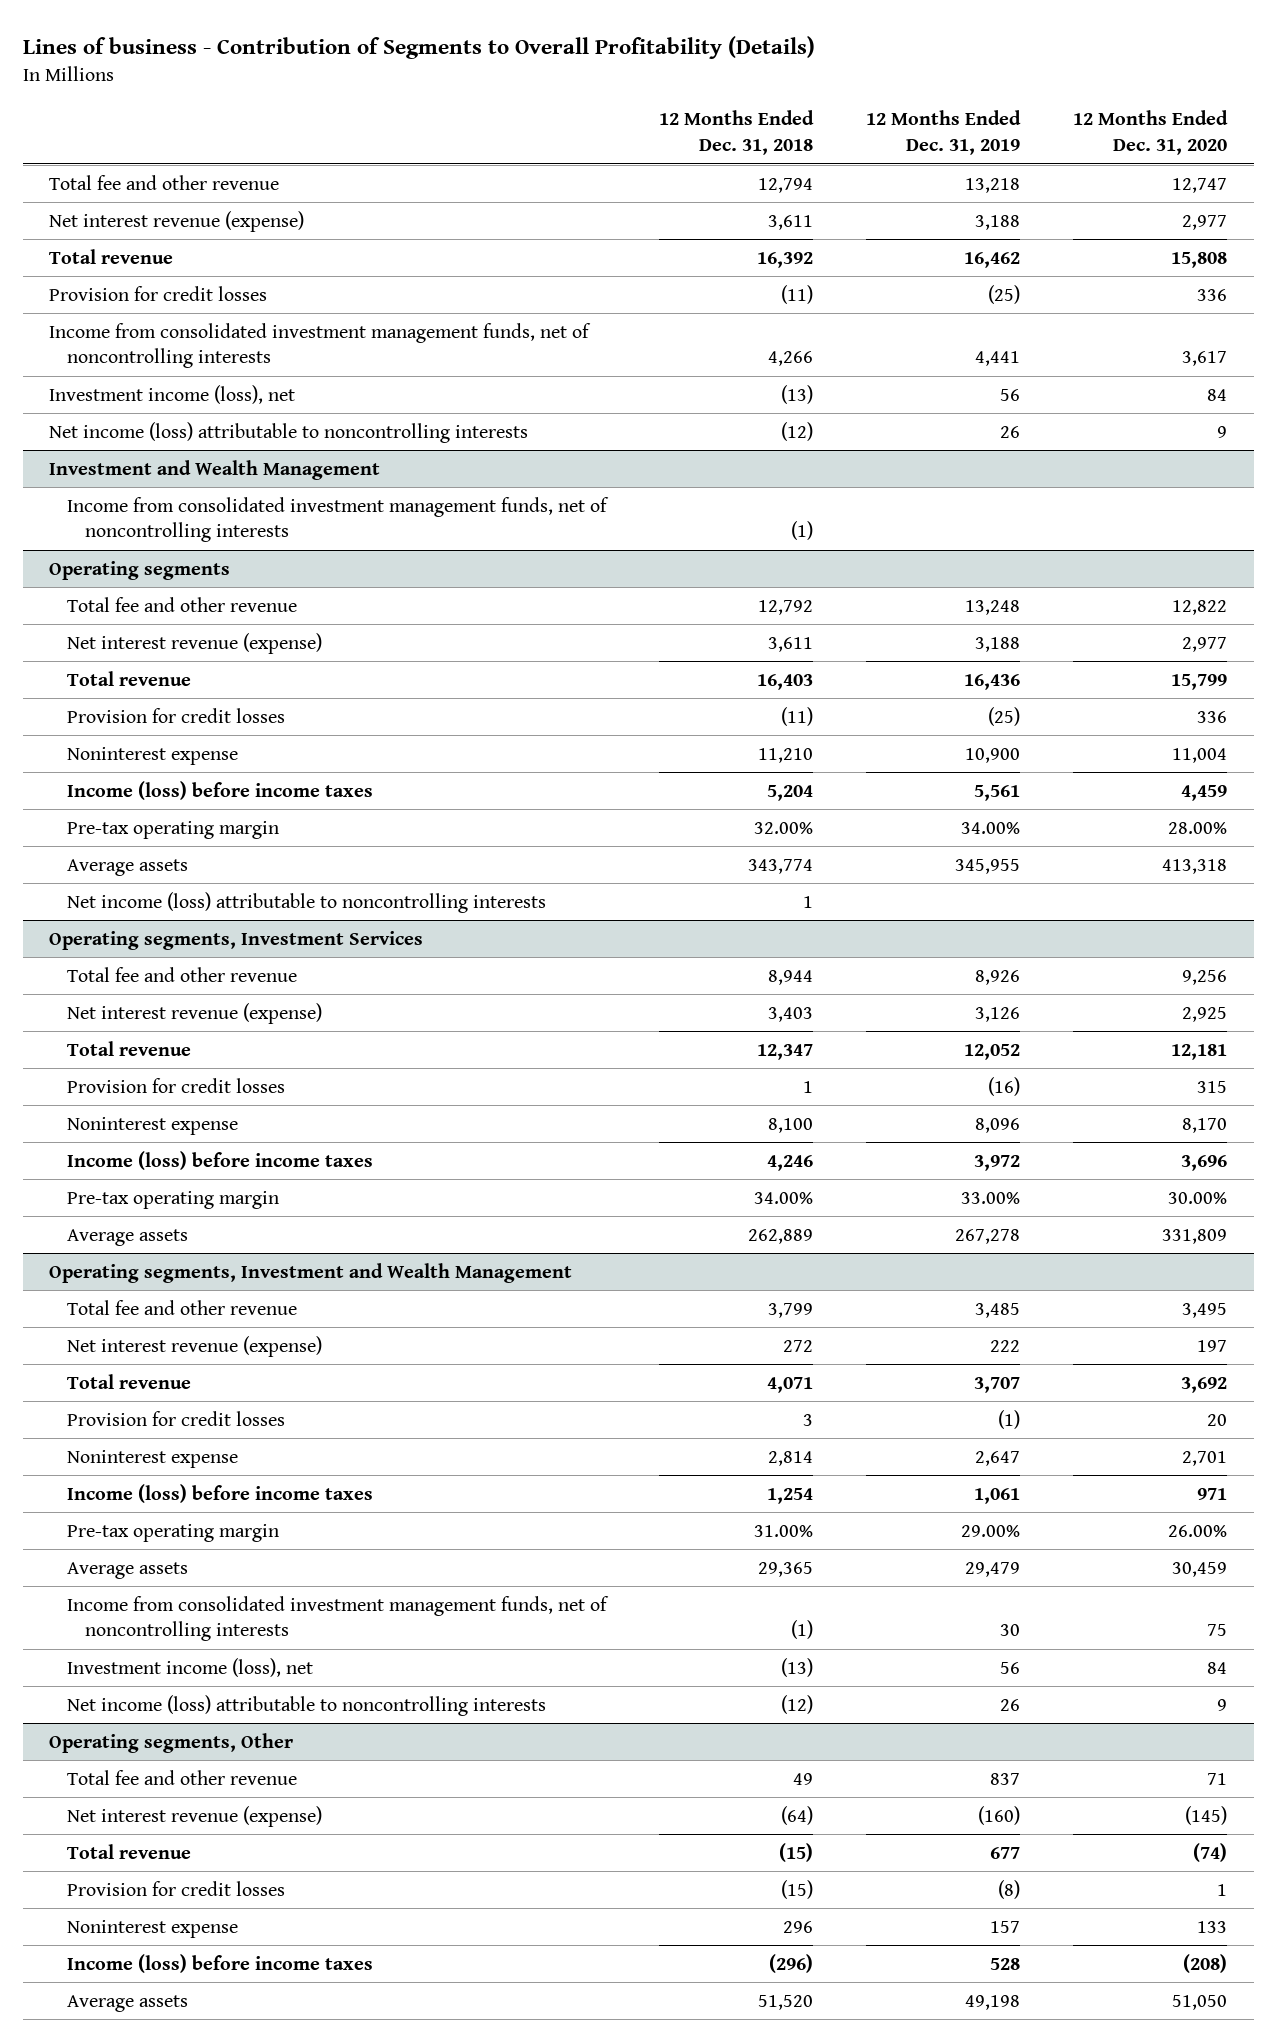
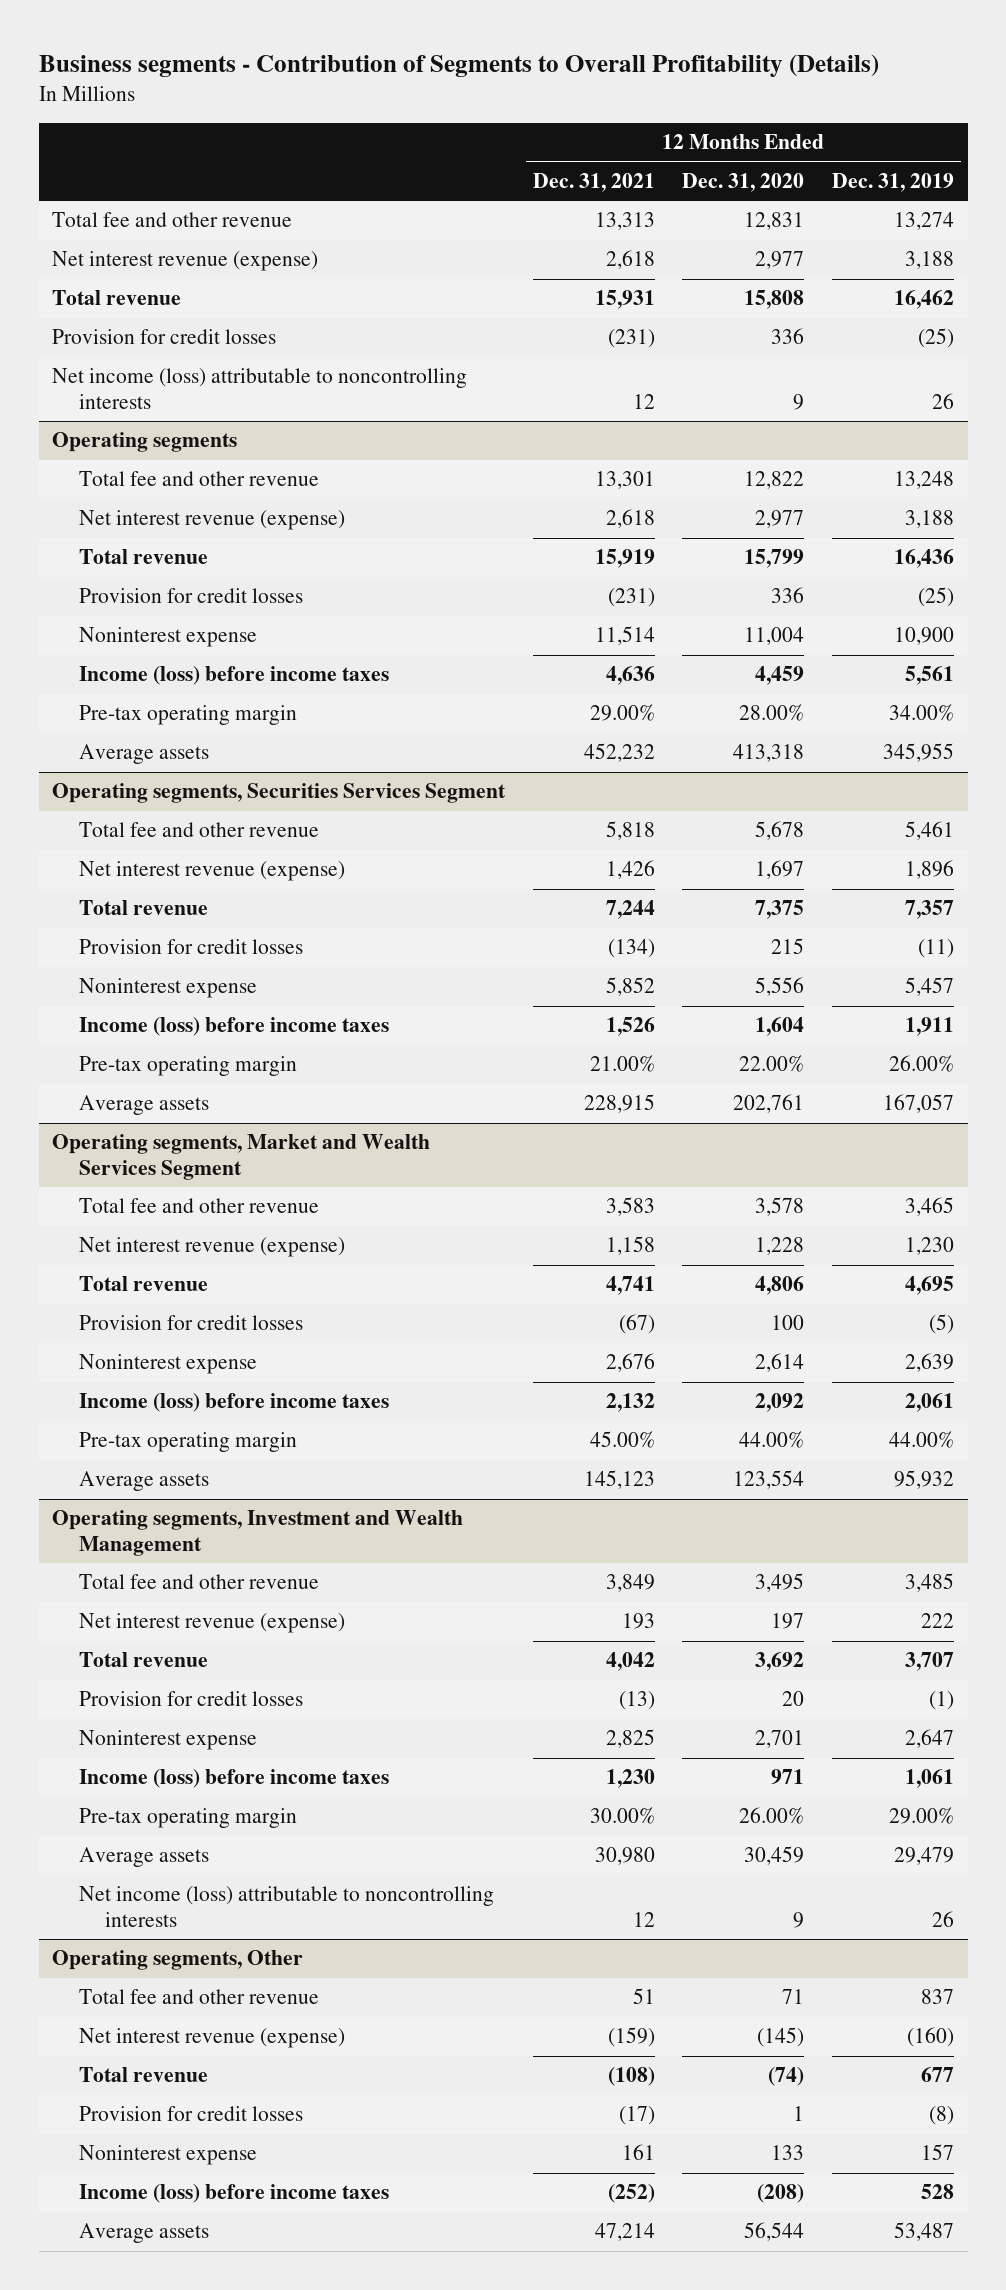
- Lines of business - Contribution of Segments to Overall Profitability (Details)
+ Business segments - Contribution of Segments to Overall Profitability (Details)
- | 12 Months Ended Dec. 31, 2018 | 12 Months Ended Dec. 31, 2019 | 12 Months Ended Dec. 31, 2020
+ | 12 Months Ended Dec. 31, 2021 | 12 Months Ended Dec. 31, 2020 | 12 Months Ended Dec. 31, 2019
- Total fee and other revenue | 12,794 | 13,218 | 12,747
+ Total fee and other revenue | 13,313 | 12,831 | 13,274
- Income from consolidated investment management funds, net of noncontrolling interests | 4,266 | 4,441 | 3,617
- Investment income (loss), net | (13) | 56 | 84
- Investment and Wealth Management
- Income from consolidated investment management funds, net of noncontrolling interests | (1) | |
@ Operating segments
- Net income (loss) attributable to noncontrolling interests | 1 | |
- Operating segments, Investment Services
- Total fee and other revenue | 8,944 | 8,926 | 9,256
- Net interest revenue (expense) | 3,403 | 3,126 | 2,925
- Total revenue | 12,347 | 12,052 | 12,181
- Provision for credit losses | 1 | (16) | 315
- Noninterest expense | 8,100 | 8,096 | 8,170
- Income (loss) before income taxes | 4,246 | 3,972 | 3,696
- Pre-tax operating margin | 34.00% | 33.00% | 30.00%
- Average assets | 262,889 | 267,278 | 331,809
+ Operating segments, Securities Services Segment
+ Total fee and other revenue | 5,818 | 5,678 | 5,461
+ Net interest revenue (expense) | 1,426 | 1,697 | 1,896
+ Total revenue | 7,244 | 7,375 | 7,357
+ Provision for credit losses | (134) | 215 | (11)
+ Noninterest expense | 5,852 | 5,556 | 5,457
+ Income (loss) before income taxes | 1,526 | 1,604 | 1,911
+ Pre-tax operating margin | 21.00% | 22.00% | 26.00%
+ Average assets | 228,915 | 202,761 | 167,057
+ Operating segments, Market and Wealth Services Segment
+ Total fee and other revenue | 3,583 | 3,578 | 3,465
+ Net interest revenue (expense) | 1,158 | 1,228 | 1,230
+ Total revenue | 4,741 | 4,806 | 4,695
+ Provision for credit losses | (67) | 100 | (5)
+ Noninterest expense | 2,676 | 2,614 | 2,639
+ Income (loss) before income taxes | 2,132 | 2,092 | 2,061
+ Pre-tax operating margin | 45.00% | 44.00% | 44.00%
+ Average assets | 145,123 | 123,554 | 95,932
@ Operating segments, Investment and Wealth Management
- Income from consolidated investment management funds, net of noncontrolling interests | (1) | 30 | 75
- Investment income (loss), net | (13) | 56 | 84
@ Operating segments, Other
- Average assets | 51,520 | 49,198 | 51,050
+ Average assets | 47,214 | 56,544 | 53,487

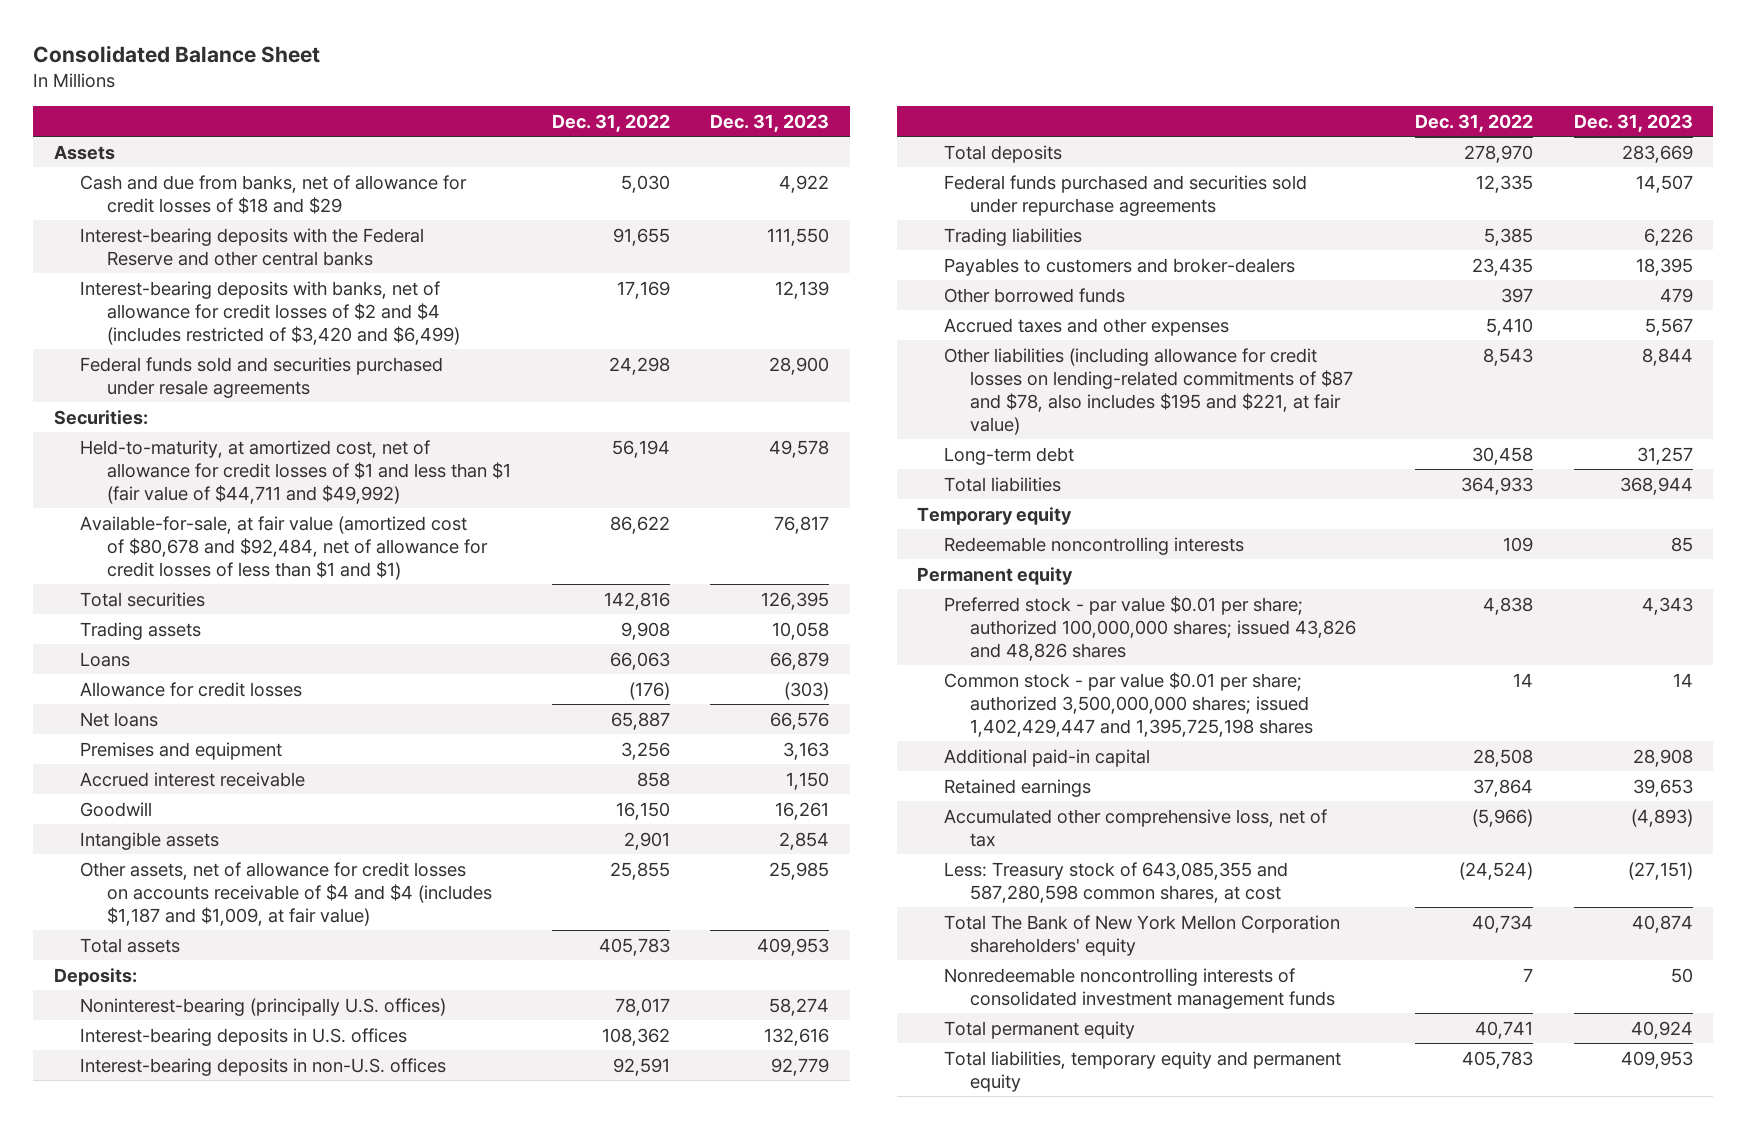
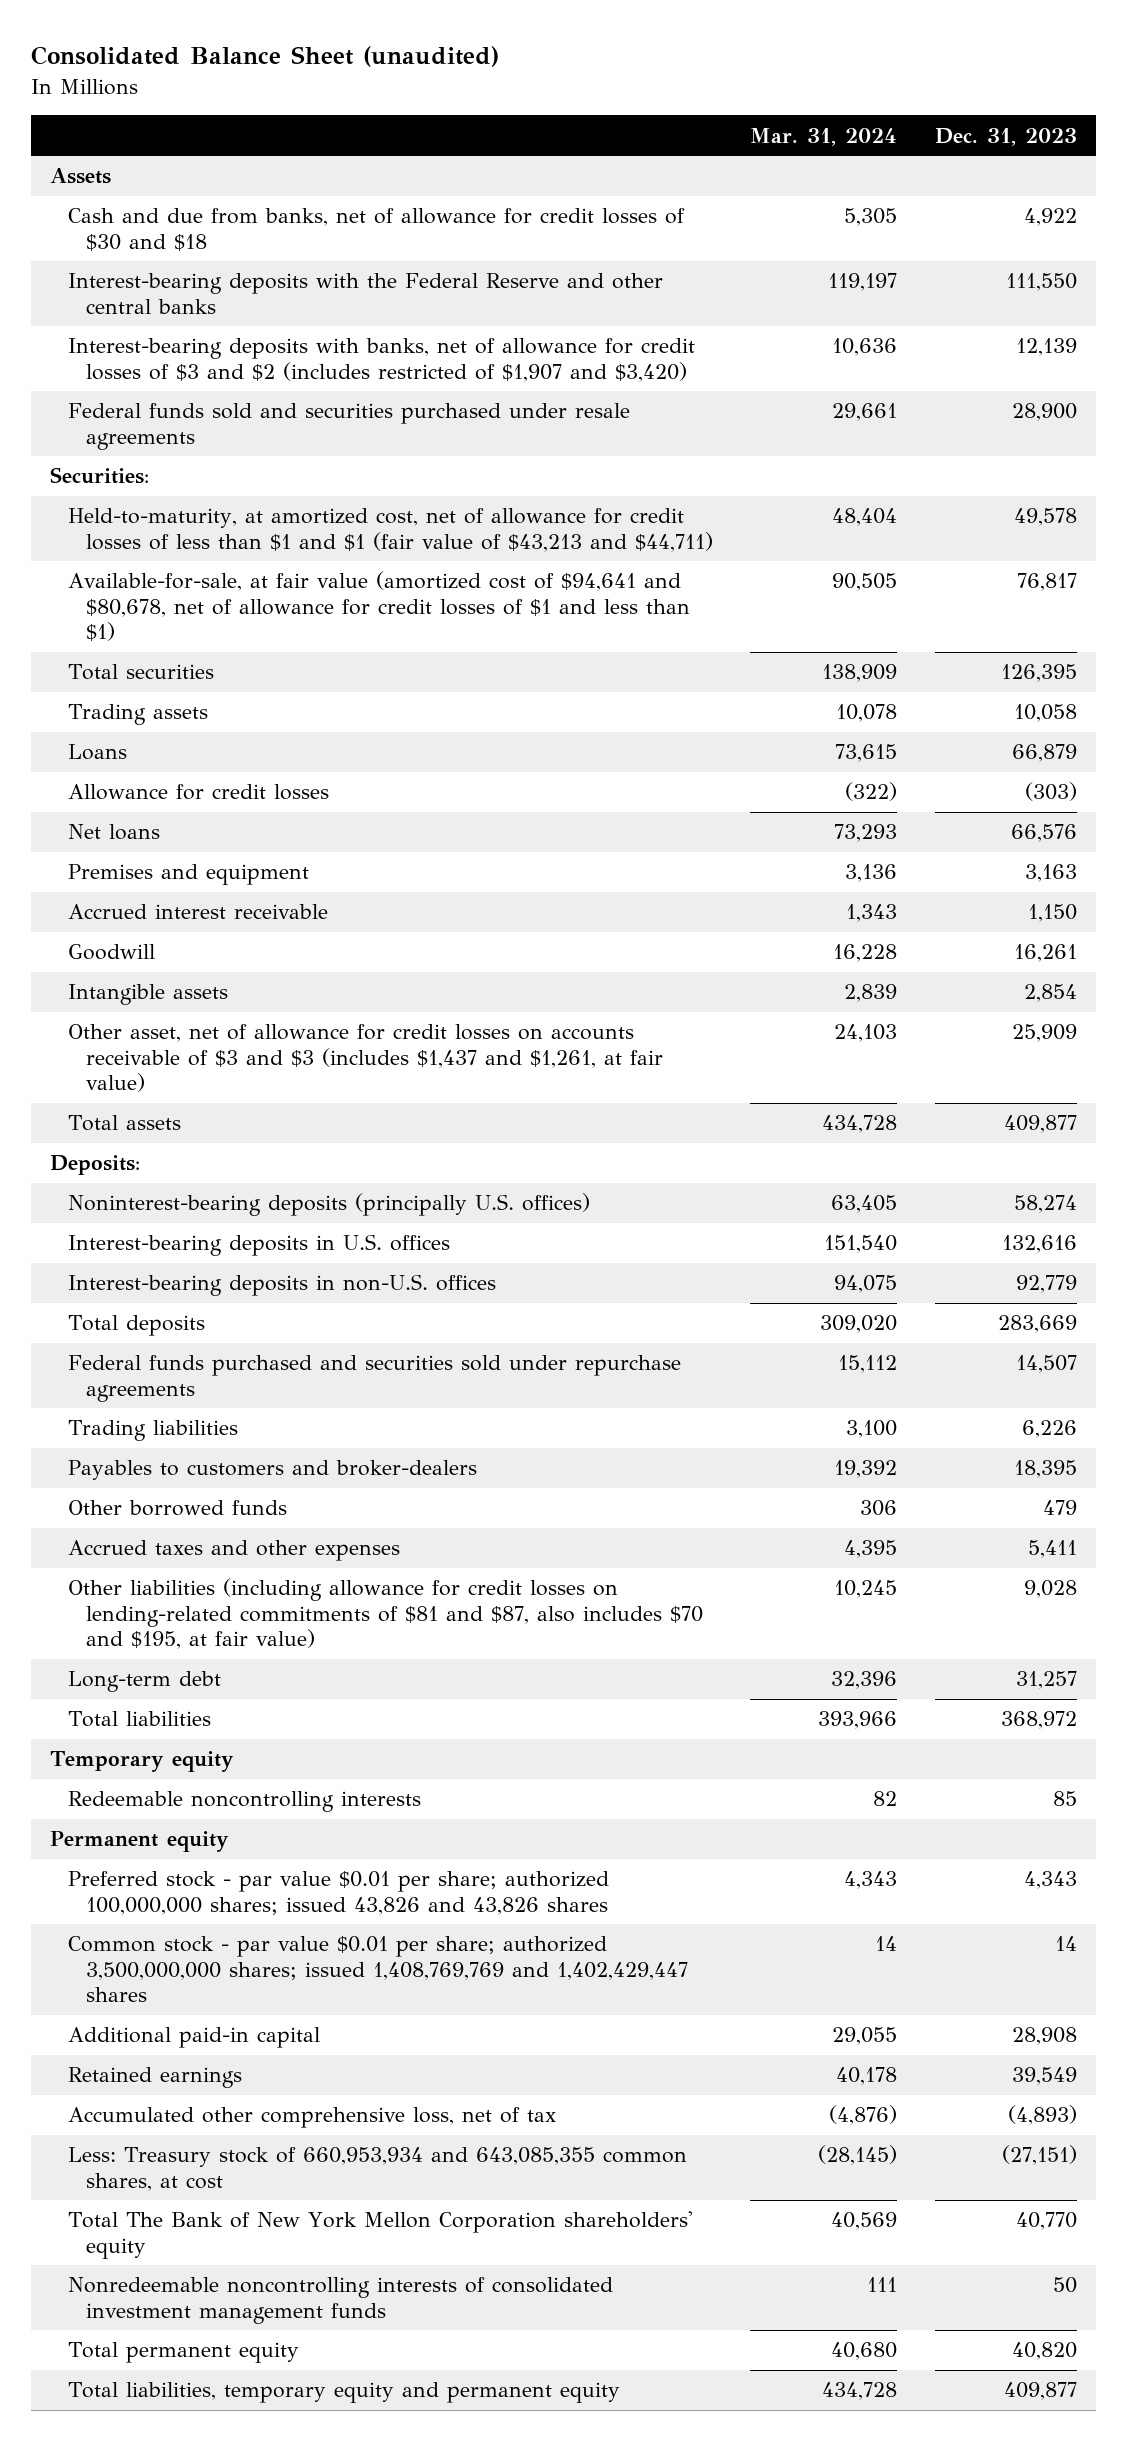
- Consolidated Balance Sheet
+ Consolidated Balance Sheet (unaudited)
- | Dec. 31, 2022 | Dec. 31, 2023
+ | Mar. 31, 2024 | Dec. 31, 2023
- Cash and due from banks, net of allowance for credit losses of $18 and $29 | 5,030 | 4,922
+ Cash and due from banks, net of allowance for credit losses of $30 and $18 | 5,305 | 4,922
- Interest-bearing deposits with banks, net of allowance for credit losses of $2 and $4 (includes restricted of $3,420 and $6,499) | 17,169 | 12,139
+ Interest-bearing deposits with banks, net of allowance for credit losses of $3 and $2 (includes restricted of $1,907 and $3,420) | 10,636 | 12,139
- Held-to-maturity, at amortized cost, net of allowance for credit losses of $1 and less than $1 (fair value of $44,711 and $49,992) | 56,194 | 49,578
- Available-for-sale, at fair value (amortized cost of $80,678 and $92,484, net of allowance for credit losses of less than $1 and $1) | 86,622 | 76,817
+ Held-to-maturity, at amortized cost, net of allowance for credit losses of less than $1 and $1 (fair value of $43,213 and $44,711) | 48,404 | 49,578
+ Available-for-sale, at fair value (amortized cost of $94,641 and $80,678, net of allowance for credit losses of $1 and less than $1) | 90,505 | 76,817
- Other assets, net of allowance for credit losses on accounts receivable of $4 and $4 (includes $1,187 and $1,009, at fair value) | 25,855 | 25,985
- Total assets | 405,783 | 409,953
+ Other asset, net of allowance for credit losses on accounts receivable of $3 and $3 (includes $1,437 and $1,261, at fair value) | 24,103 | 25,909
+ Total assets | 434,728 | 409,877
- Noninterest-bearing (principally U.S. offices) | 78,017 | 58,274
+ Noninterest-bearing deposits (principally U.S. offices) | 63,405 | 58,274
- Accrued taxes and other expenses | 5,410 | 5,567
- Other liabilities (including allowance for credit losses on lending-related commitments of $87 and $78, also includes $195 and $221, at fair value) | 8,543 | 8,844
+ Accrued taxes and other expenses | 4,395 | 5,411
+ Other liabilities (including allowance for credit losses on lending-related commitments of $81 and $87, also includes $70 and $195, at fair value) | 10,245 | 9,028
- Total liabilities | 364,933 | 368,944
+ Total liabilities | 393,966 | 368,972
- Preferred stock - par value $0.01 per share; authorized 100,000,000 shares; issued 43,826 and 48,826 shares | 4,838 | 4,343
- Common stock - par value $0.01 per share; authorized 3,500,000,000 shares; issued 1,402,429,447 and 1,395,725,198 shares | 14 | 14
+ Preferred stock - par value $0.01 per share; authorized 100,000,000 shares; issued 43,826 and 43,826 shares | 4,343 | 4,343
+ Common stock - par value $0.01 per share; authorized 3,500,000,000 shares; issued 1,408,769,769 and 1,402,429,447 shares | 14 | 14
- Retained earnings | 37,864 | 39,653
+ Retained earnings | 40,178 | 39,549
- Less: Treasury stock of 643,085,355 and 587,280,598 common shares, at cost | (24,524) | (27,151)
- Total The Bank of New York Mellon Corporation shareholders' equity | 40,734 | 40,874
+ Less: Treasury stock of 660,953,934 and 643,085,355 common shares, at cost | (28,145) | (27,151)
+ Total The Bank of New York Mellon Corporation shareholders' equity | 40,569 | 40,770
- Total permanent equity | 40,741 | 40,924
- Total liabilities, temporary equity and permanent equity | 405,783 | 409,953
+ Total permanent equity | 40,680 | 40,820
+ Total liabilities, temporary equity and permanent equity | 434,728 | 409,877

